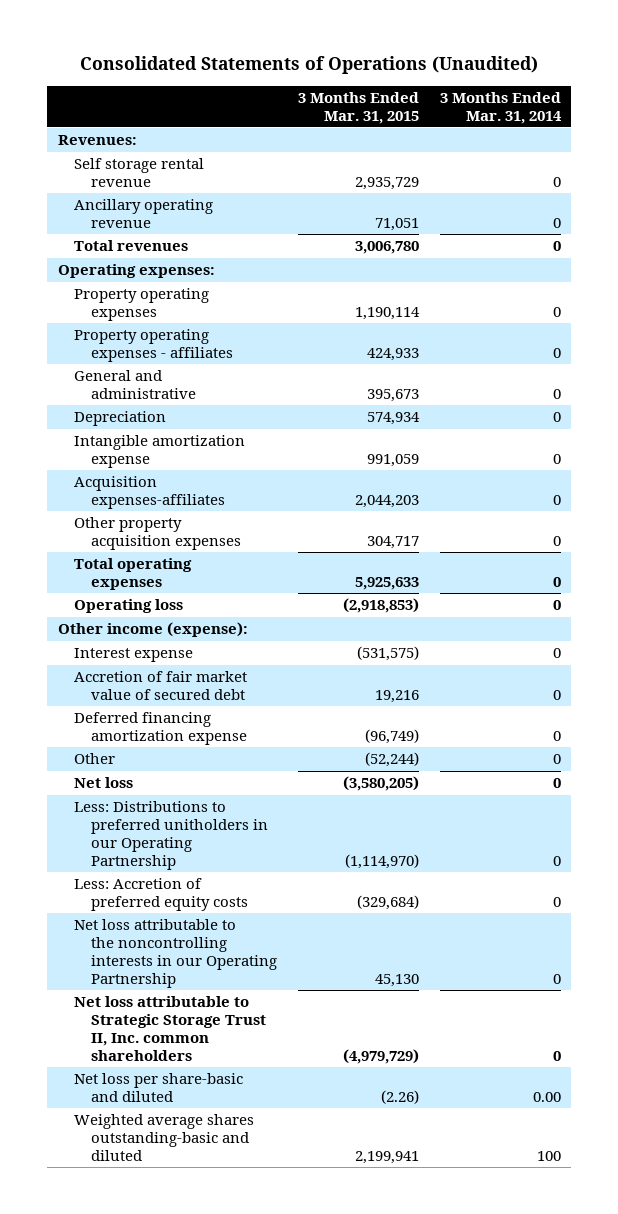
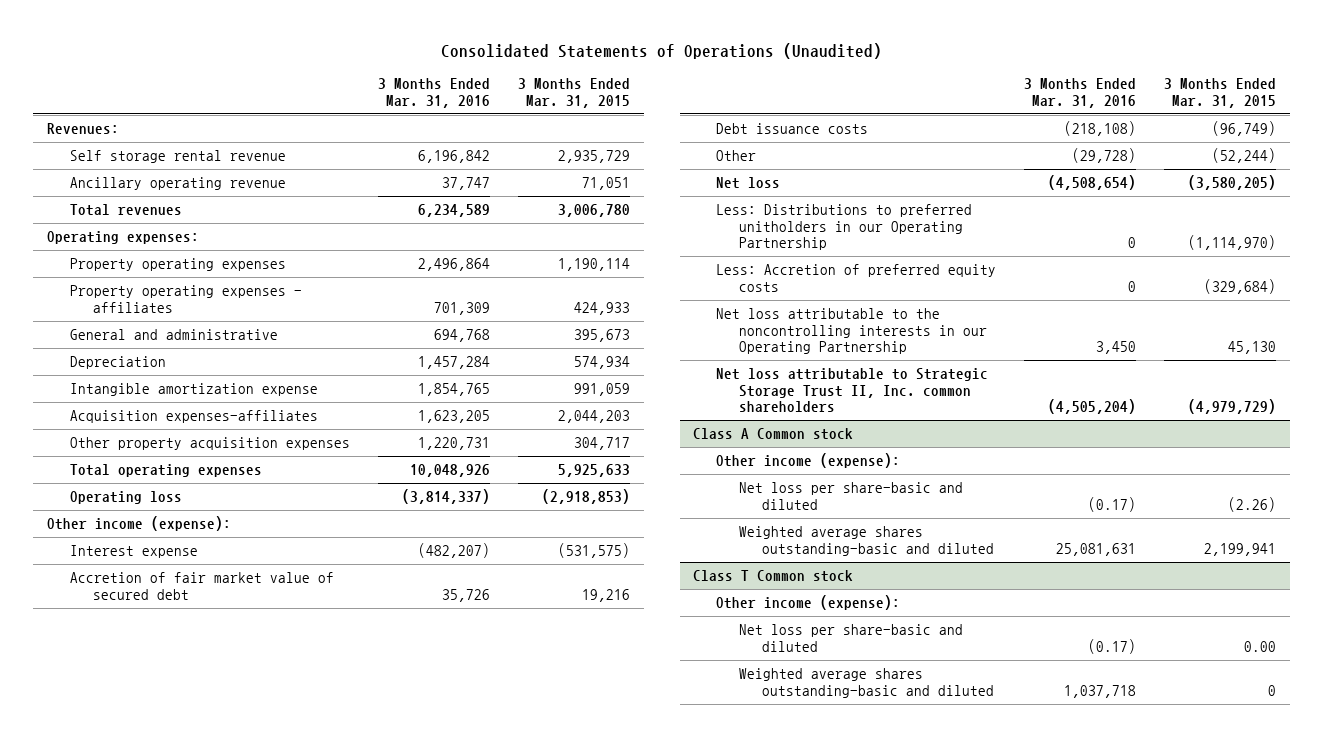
- | 3 Months Ended Mar. 31, 2015 | 3 Months Ended Mar. 31, 2014
+ | 3 Months Ended Mar. 31, 2016 | 3 Months Ended Mar. 31, 2015
- Deferred financing amortization expense | (96,749) | 0
+ Debt issuance costs | (218,108) | (96,749)
+ Class A Common stock
+ Other income (expense):
+ Class T Common stock
+ Other income (expense):
+ Net loss per share-basic and diluted | (0.17) | 0.00
+ Weighted average shares outstanding-basic and diluted | 1,037,718 | 0

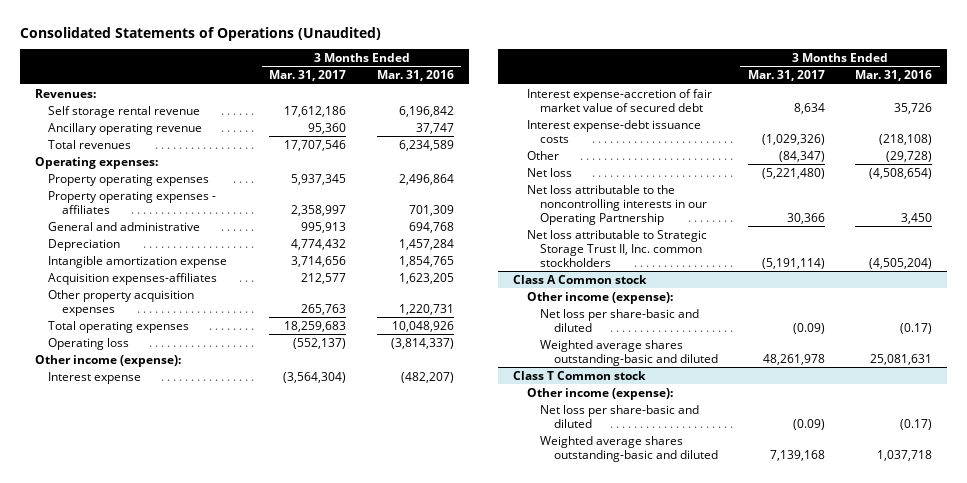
- | 3 Months Ended Mar. 31, 2016 | 3 Months Ended Mar. 31, 2015
+ | 3 Months Ended Mar. 31, 2017 | 3 Months Ended Mar. 31, 2016
- Accretion of fair market value of secured debt | 35,726 | 19,216
- Debt issuance costs | (218,108) | (96,749)
+ Interest expense-accretion of fair market value of secured debt | 8,634 | 35,726
+ Interest expense-debt issuance costs | (1,029,326) | (218,108)
- Less: Distributions to preferred unitholders in our Operating Partnership | 0 | (1,114,970)
- Less: Accretion of preferred equity costs | 0 | (329,684)
- Net loss attributable to Strategic Storage Trust II, Inc. common shareholders | (4,505,204) | (4,979,729)
+ Net loss attributable to Strategic Storage Trust II, Inc. common stockholders | (5,191,114) | (4,505,204)

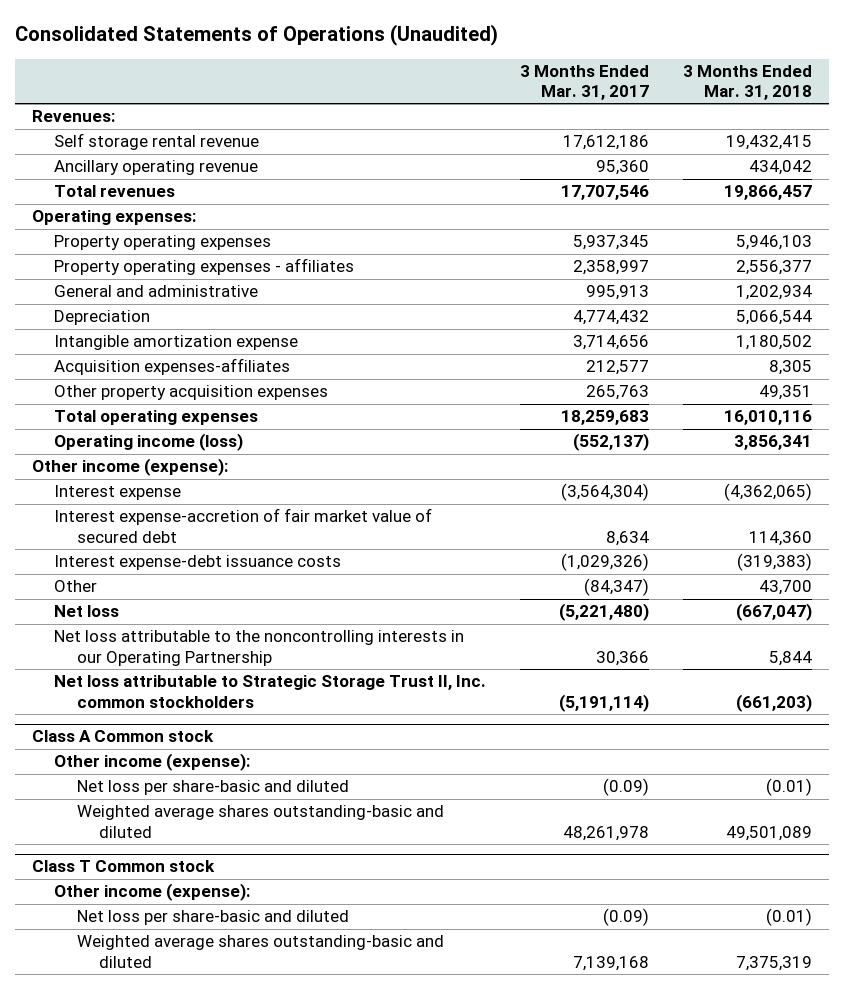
- | 3 Months Ended Mar. 31, 2017 | 3 Months Ended Mar. 31, 2016
+ | 3 Months Ended Mar. 31, 2017 | 3 Months Ended Mar. 31, 2018
- Operating loss | (552,137) | (3,814,337)
+ Operating income (loss) | (552,137) | 3,856,341

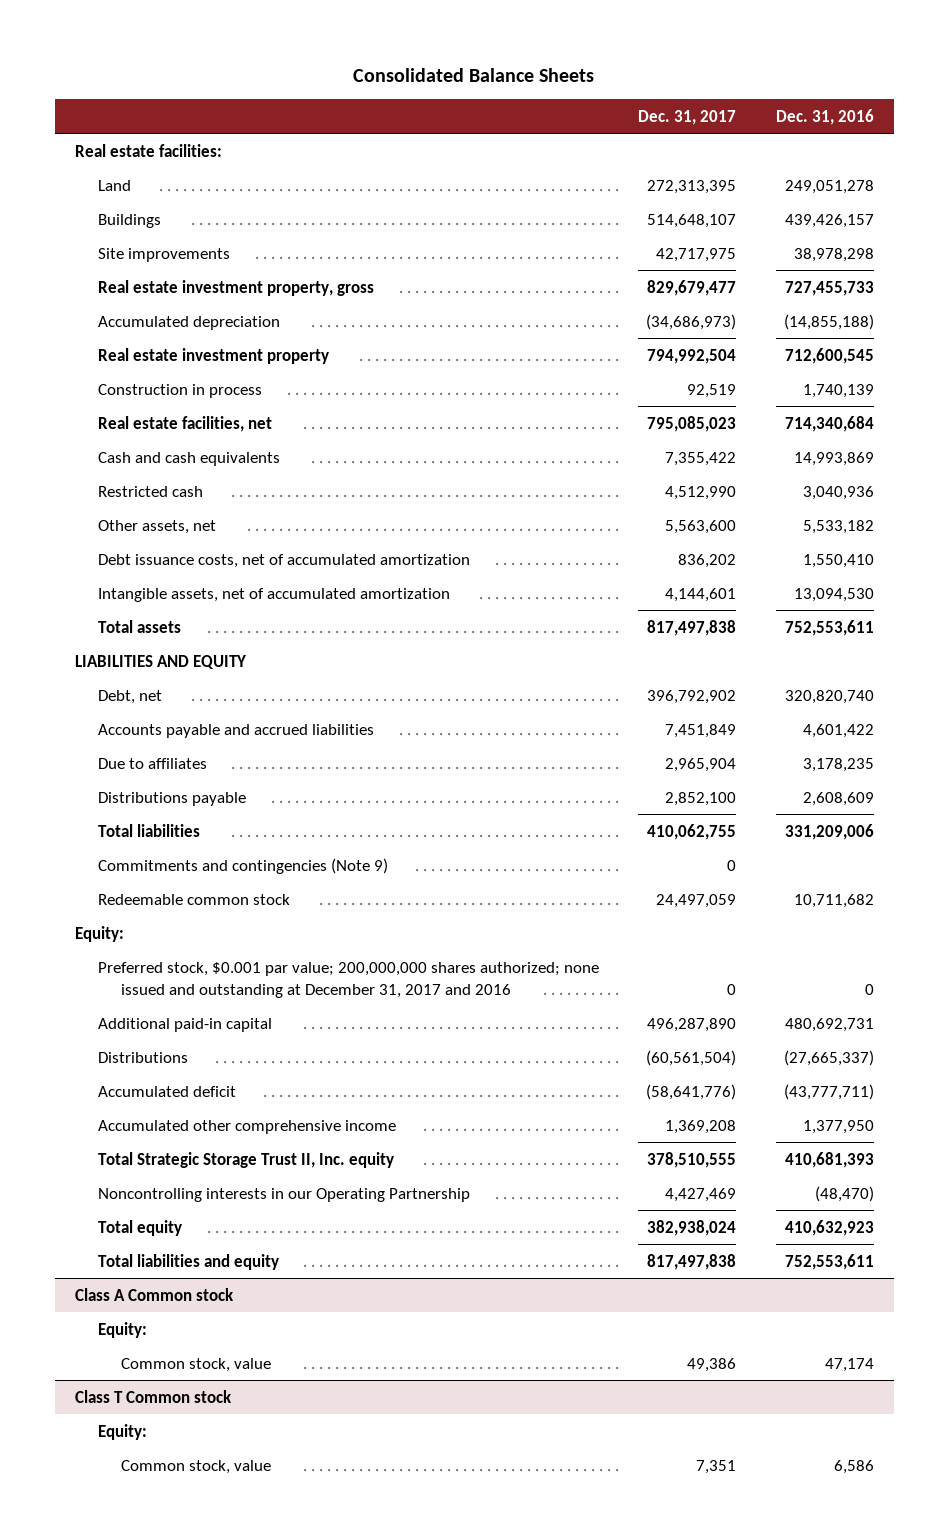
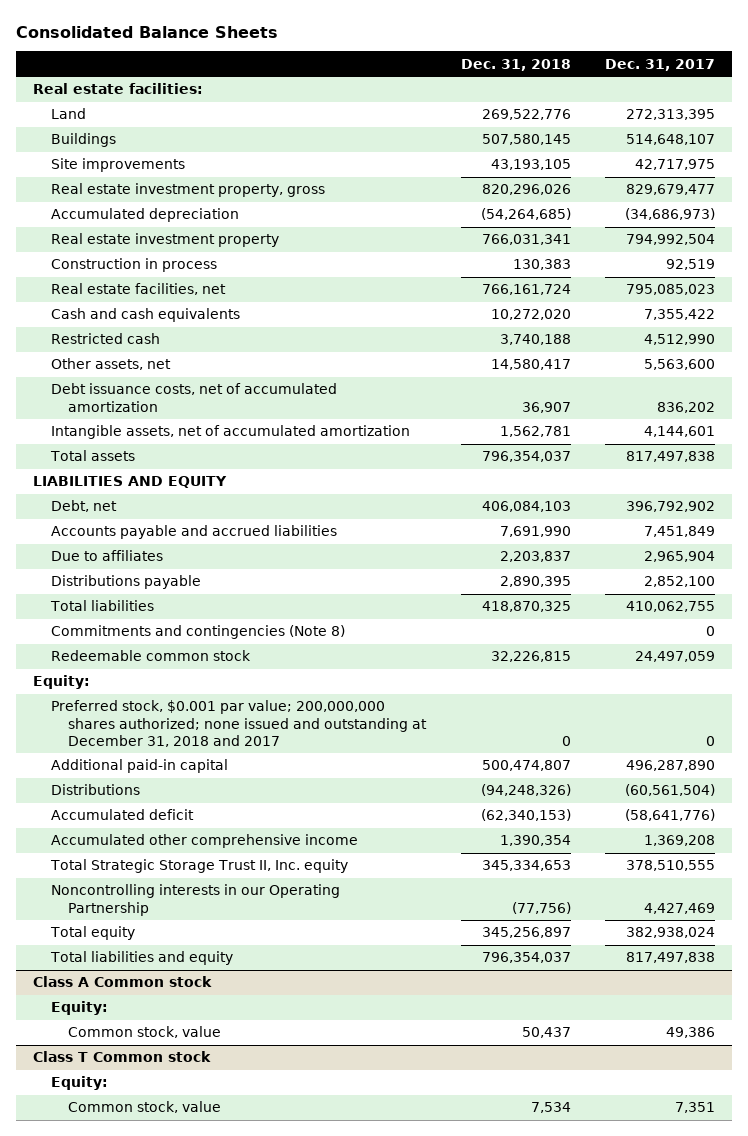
- | Dec. 31, 2017 | Dec. 31, 2016
+ | Dec. 31, 2018 | Dec. 31, 2017
- Commitments and contingencies (Note 9) | 0 |
+ Commitments and contingencies (Note 8) | | 0
- Preferred stock, $0.001 par value; 200,000,000 shares authorized; none issued and outstanding at December 31, 2017 and 2016 | 0 | 0
+ Preferred stock, $0.001 par value; 200,000,000 shares authorized; none issued and outstanding at December 31, 2018 and 2017 | 0 | 0

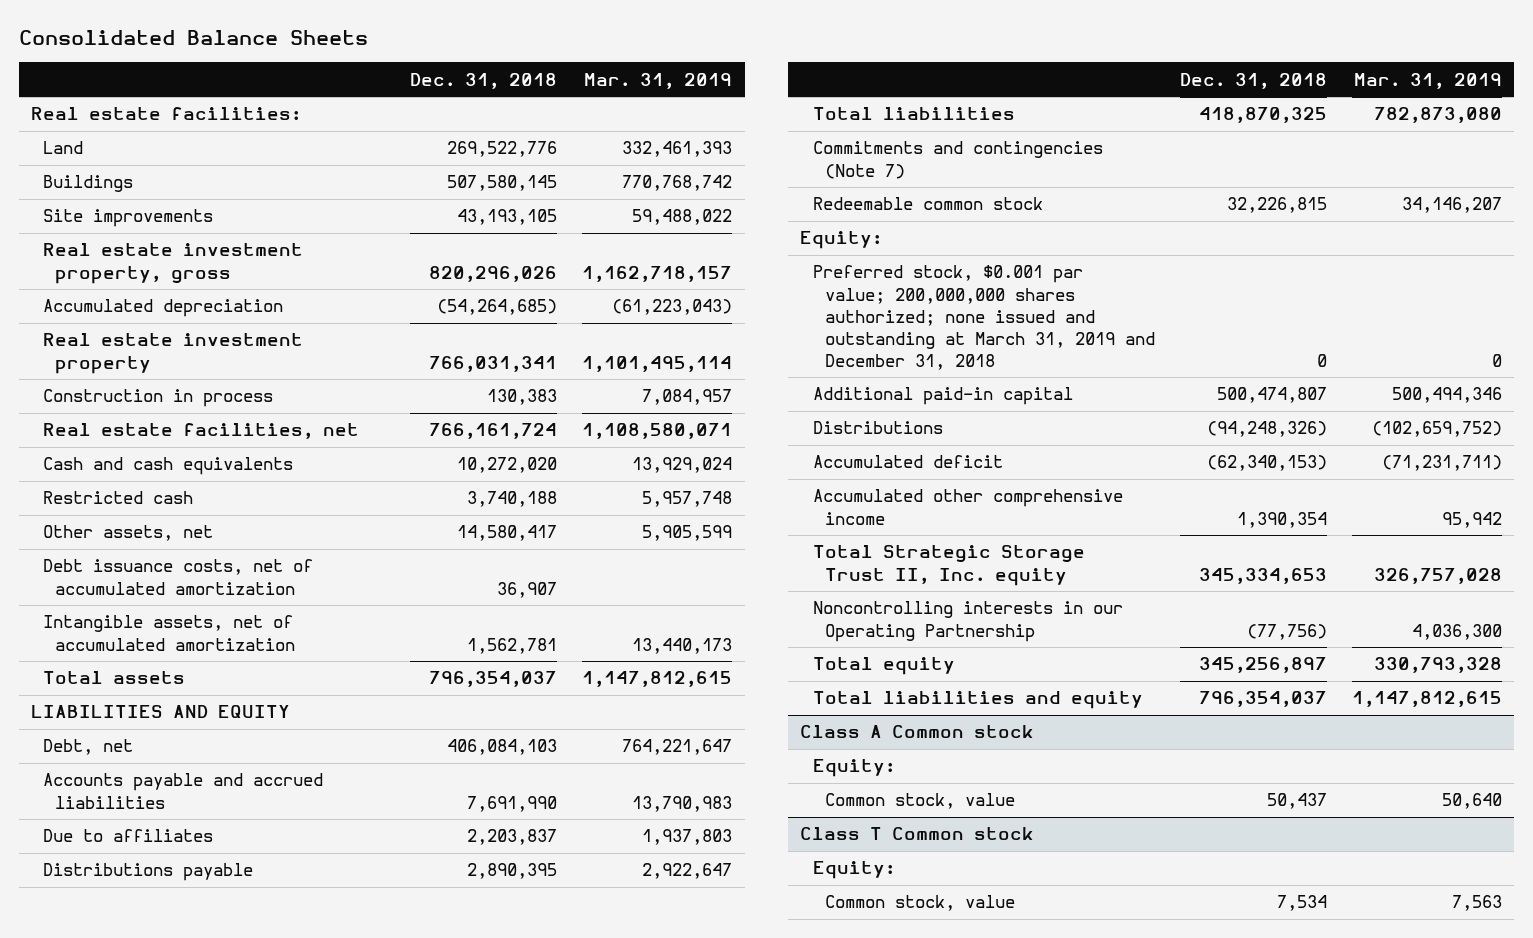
- | Dec. 31, 2018 | Dec. 31, 2017
+ | Dec. 31, 2018 | Mar. 31, 2019
- Commitments and contingencies (Note 8) | | 0
+ Commitments and contingencies (Note 7)
- Preferred stock, $0.001 par value; 200,000,000 shares authorized; none issued and outstanding at December 31, 2018 and 2017 | 0 | 0
+ Preferred stock, $0.001 par value; 200,000,000 shares authorized; none issued and outstanding at March 31, 2019 and December 31, 2018 | 0 | 0

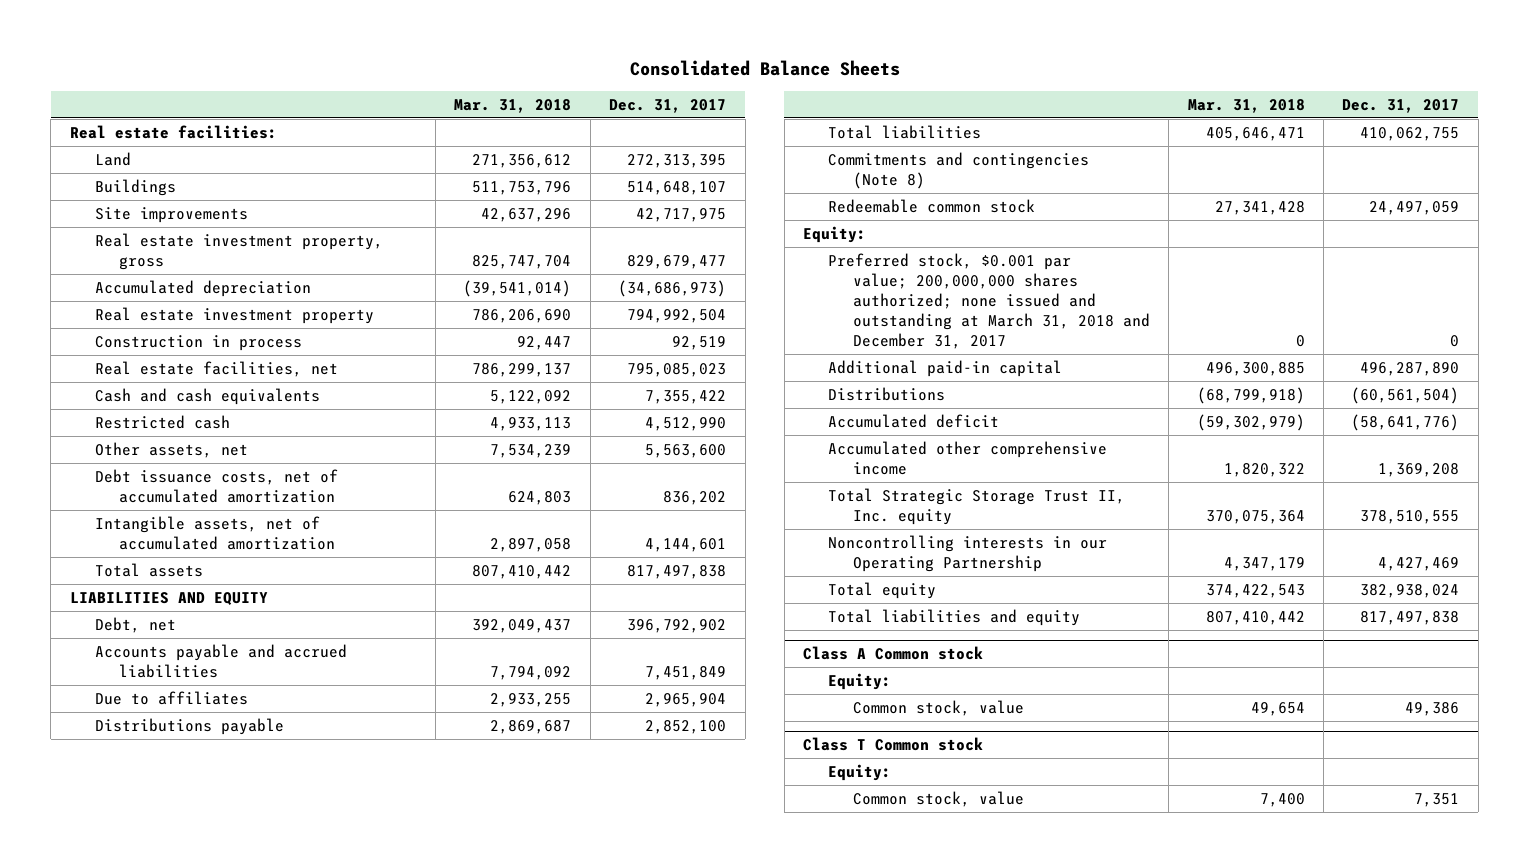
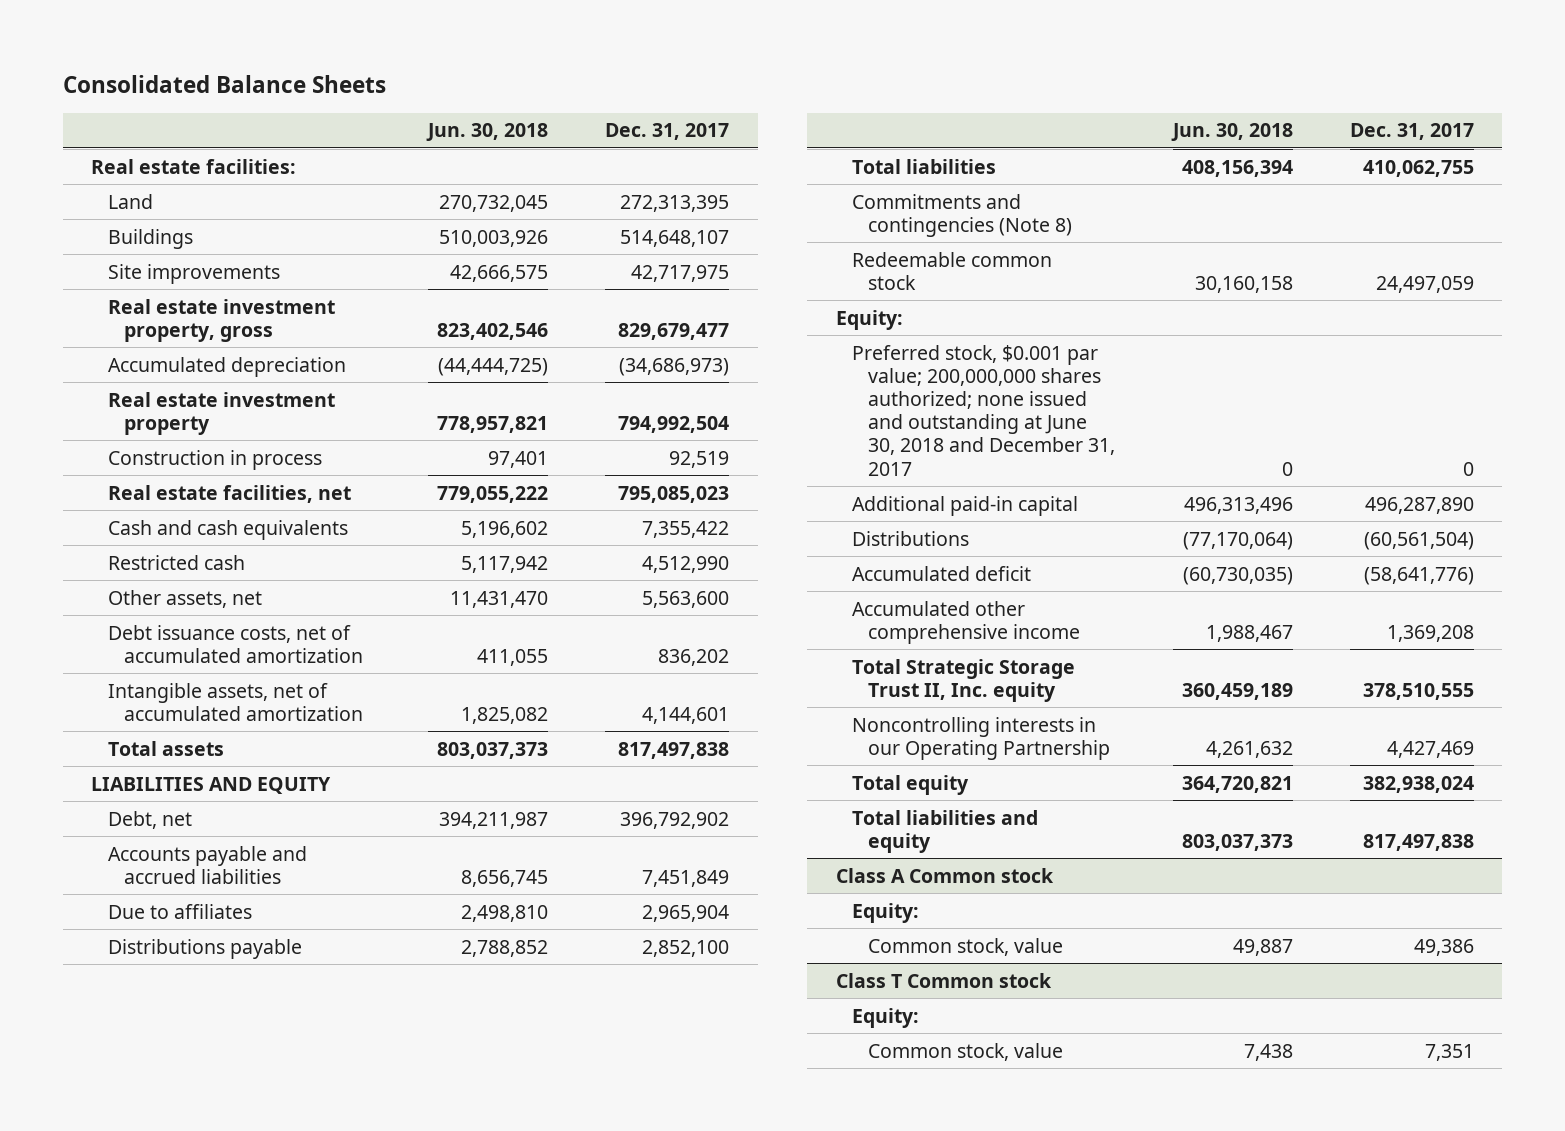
- | Mar. 31, 2018 | Dec. 31, 2017
+ | Jun. 30, 2018 | Dec. 31, 2017
- Preferred stock, $0.001 par value; 200,000,000 shares authorized; none issued and outstanding at March 31, 2018 and December 31, 2017 | 0 | 0
+ Preferred stock, $0.001 par value; 200,000,000 shares authorized; none issued and outstanding at June 30, 2018 and December 31, 2017 | 0 | 0

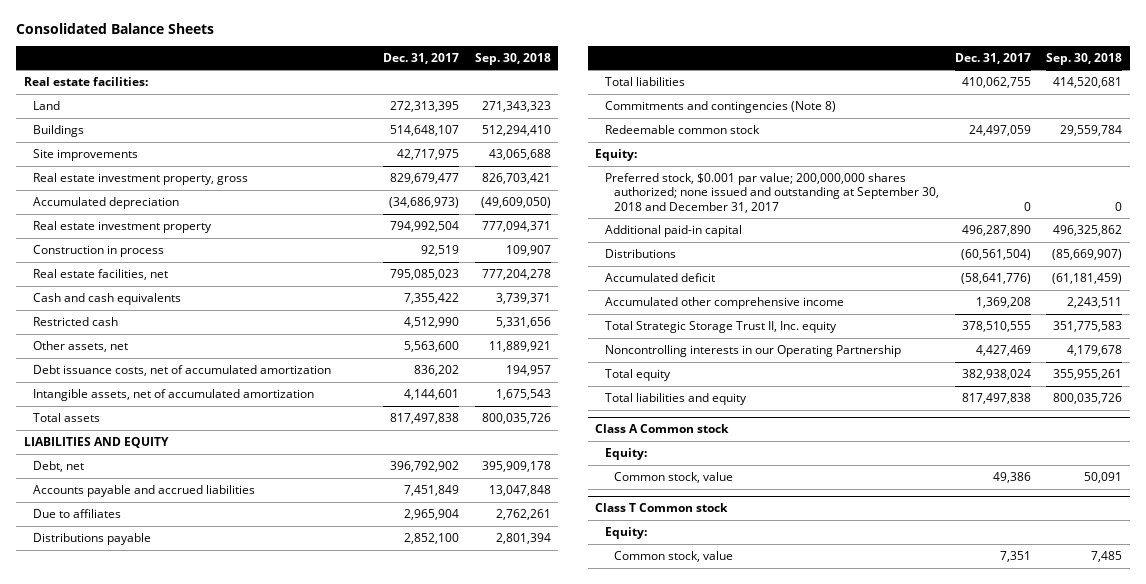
- | Jun. 30, 2018 | Dec. 31, 2017
+ | Dec. 31, 2017 | Sep. 30, 2018
- Preferred stock, $0.001 par value; 200,000,000 shares authorized; none issued and outstanding at June 30, 2018 and December 31, 2017 | 0 | 0
+ Preferred stock, $0.001 par value; 200,000,000 shares authorized; none issued and outstanding at September 30, 2018 and December 31, 2017 | 0 | 0

